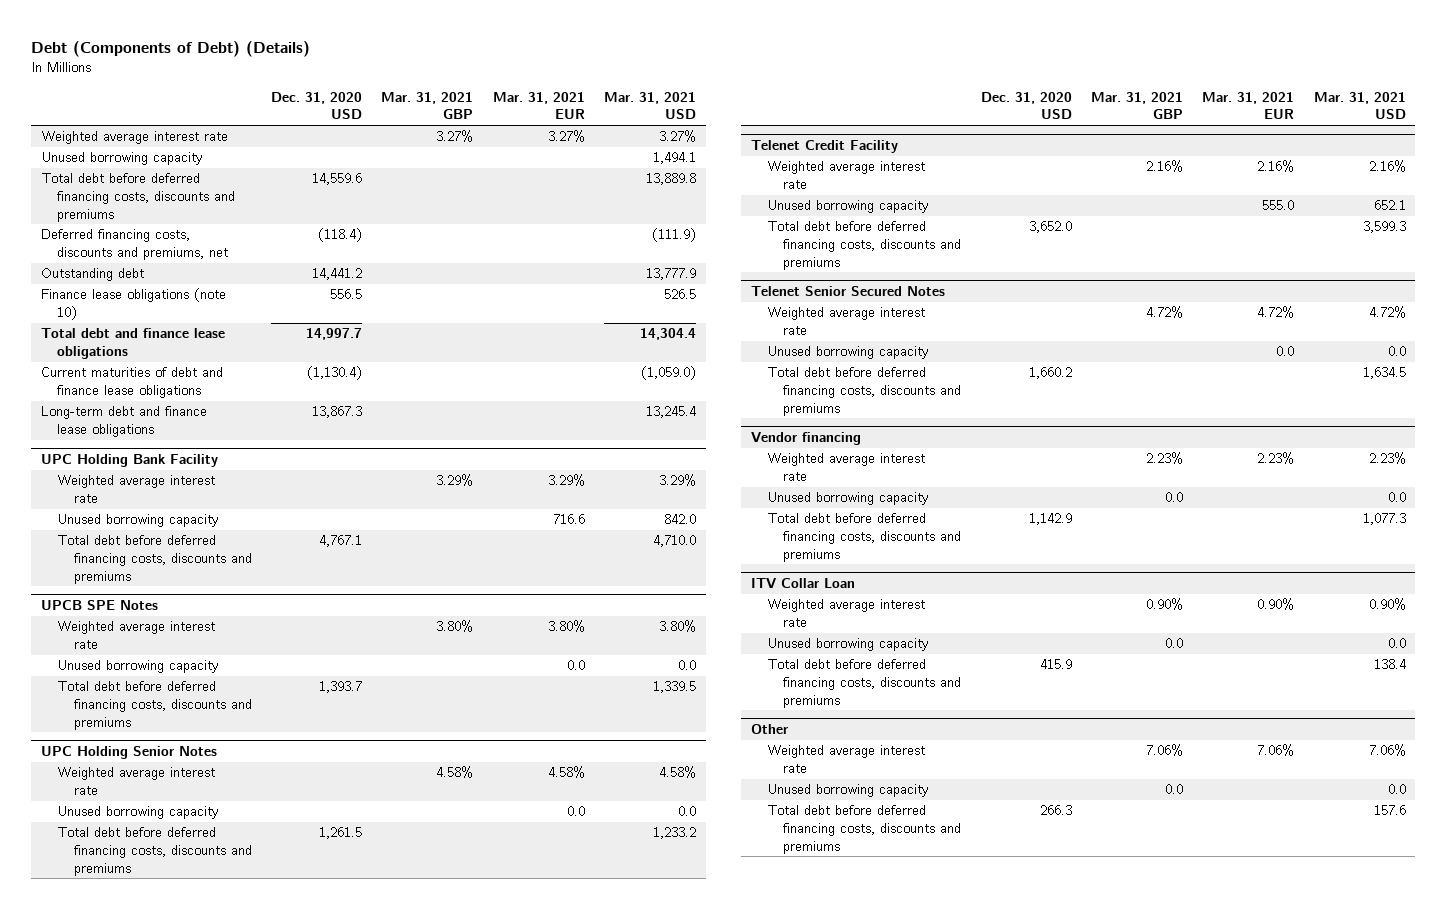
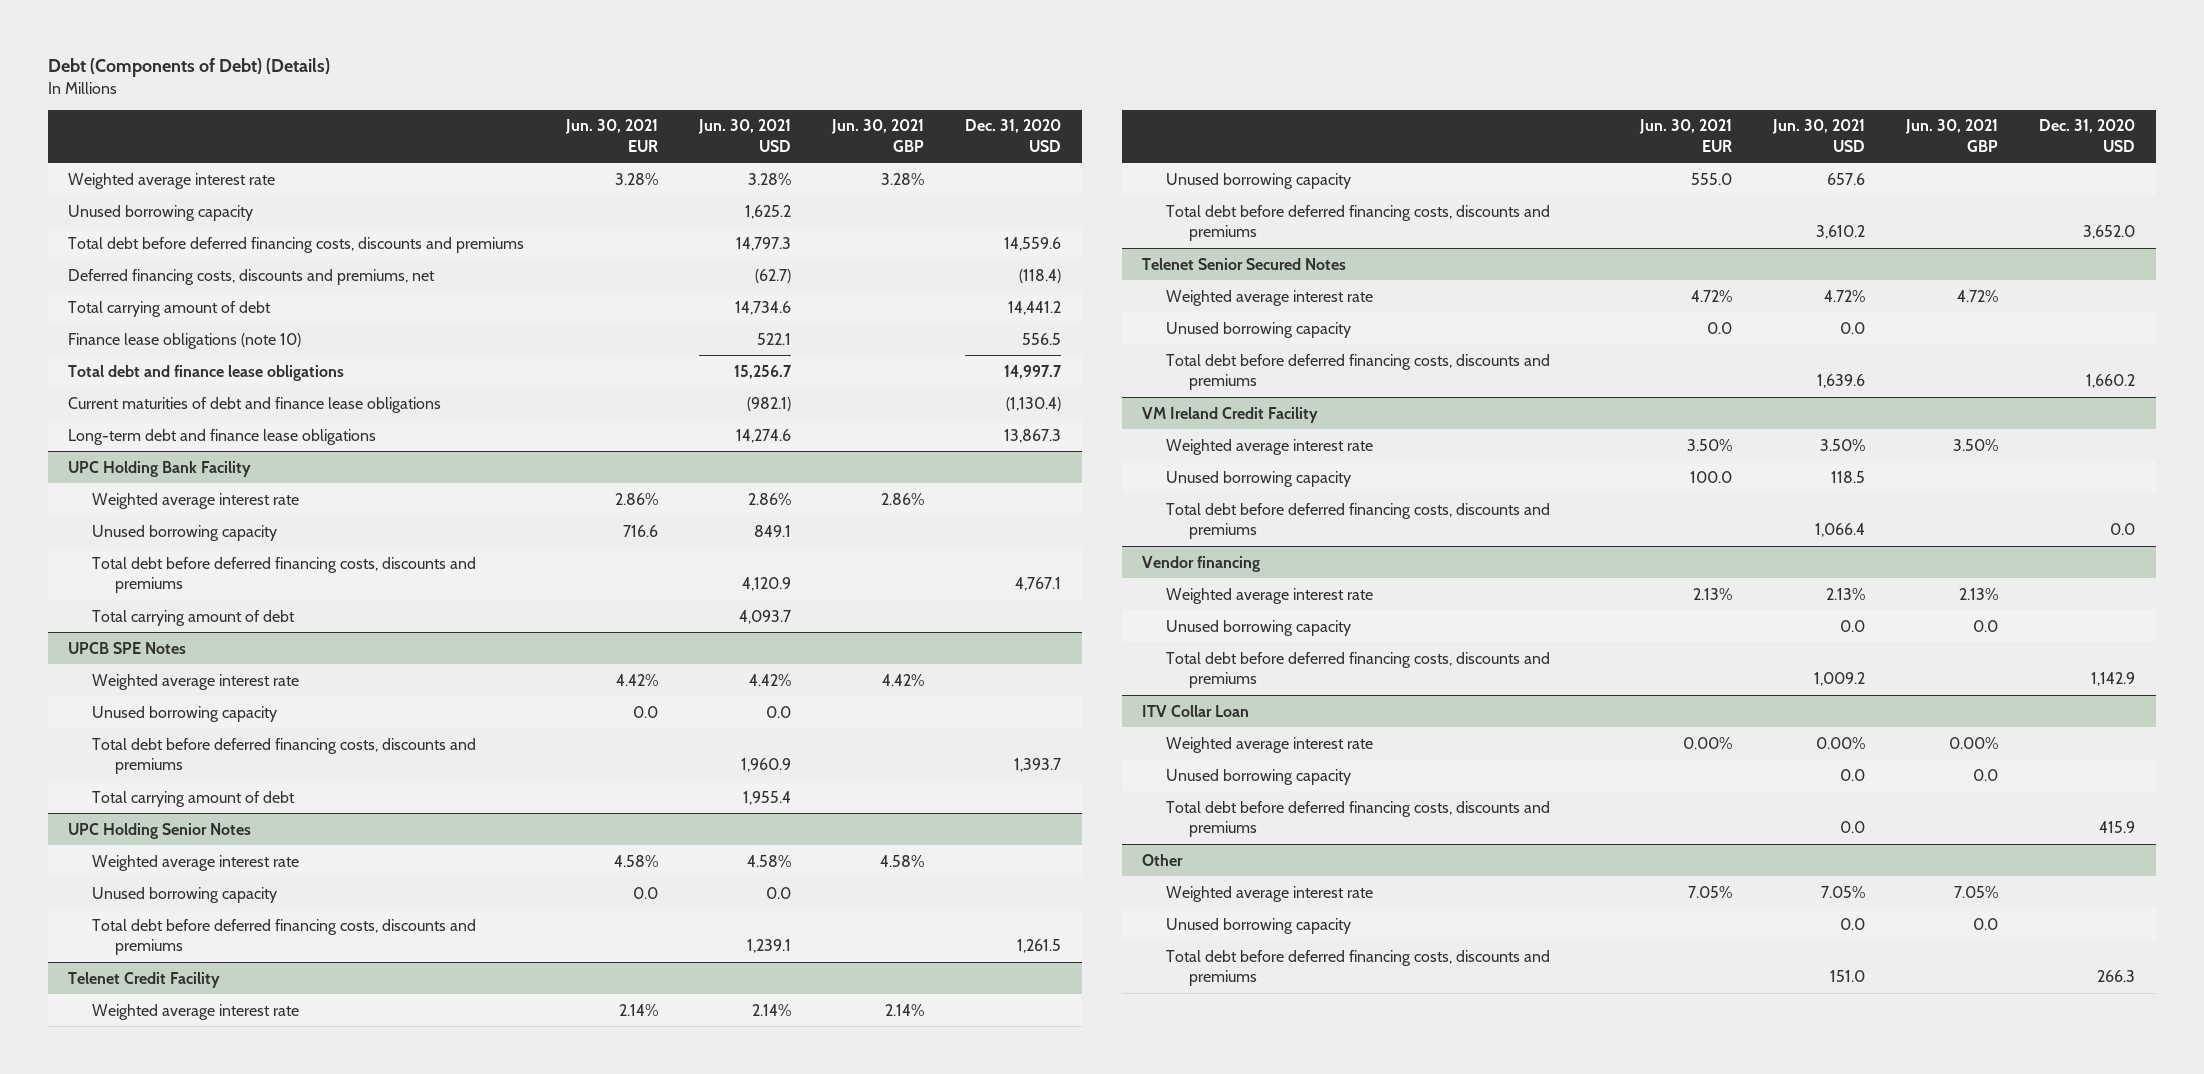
- | Dec. 31, 2020 USD | Mar. 31, 2021 GBP | Mar. 31, 2021 EUR | Mar. 31, 2021 USD
+ | Jun. 30, 2021 EUR | Jun. 30, 2021 USD | Jun. 30, 2021 GBP | Dec. 31, 2020 USD
- Outstanding debt | 14,441.2 | | | 13,777.9
+ Total carrying amount of debt | | 14,734.6 | | 14,441.2
@ UPC Holding Bank Facility
+ Total carrying amount of debt | | 4,093.7 | |
@ UPCB SPE Notes
+ Total carrying amount of debt | | 1,955.4 | |
+ VM Ireland Credit Facility
+ Weighted average interest rate | 3.50% | 3.50% | 3.50% |
+ Unused borrowing capacity | 100.0 | 118.5 | |
+ Total debt before deferred financing costs, discounts and premiums | | 1,066.4 | | 0.0

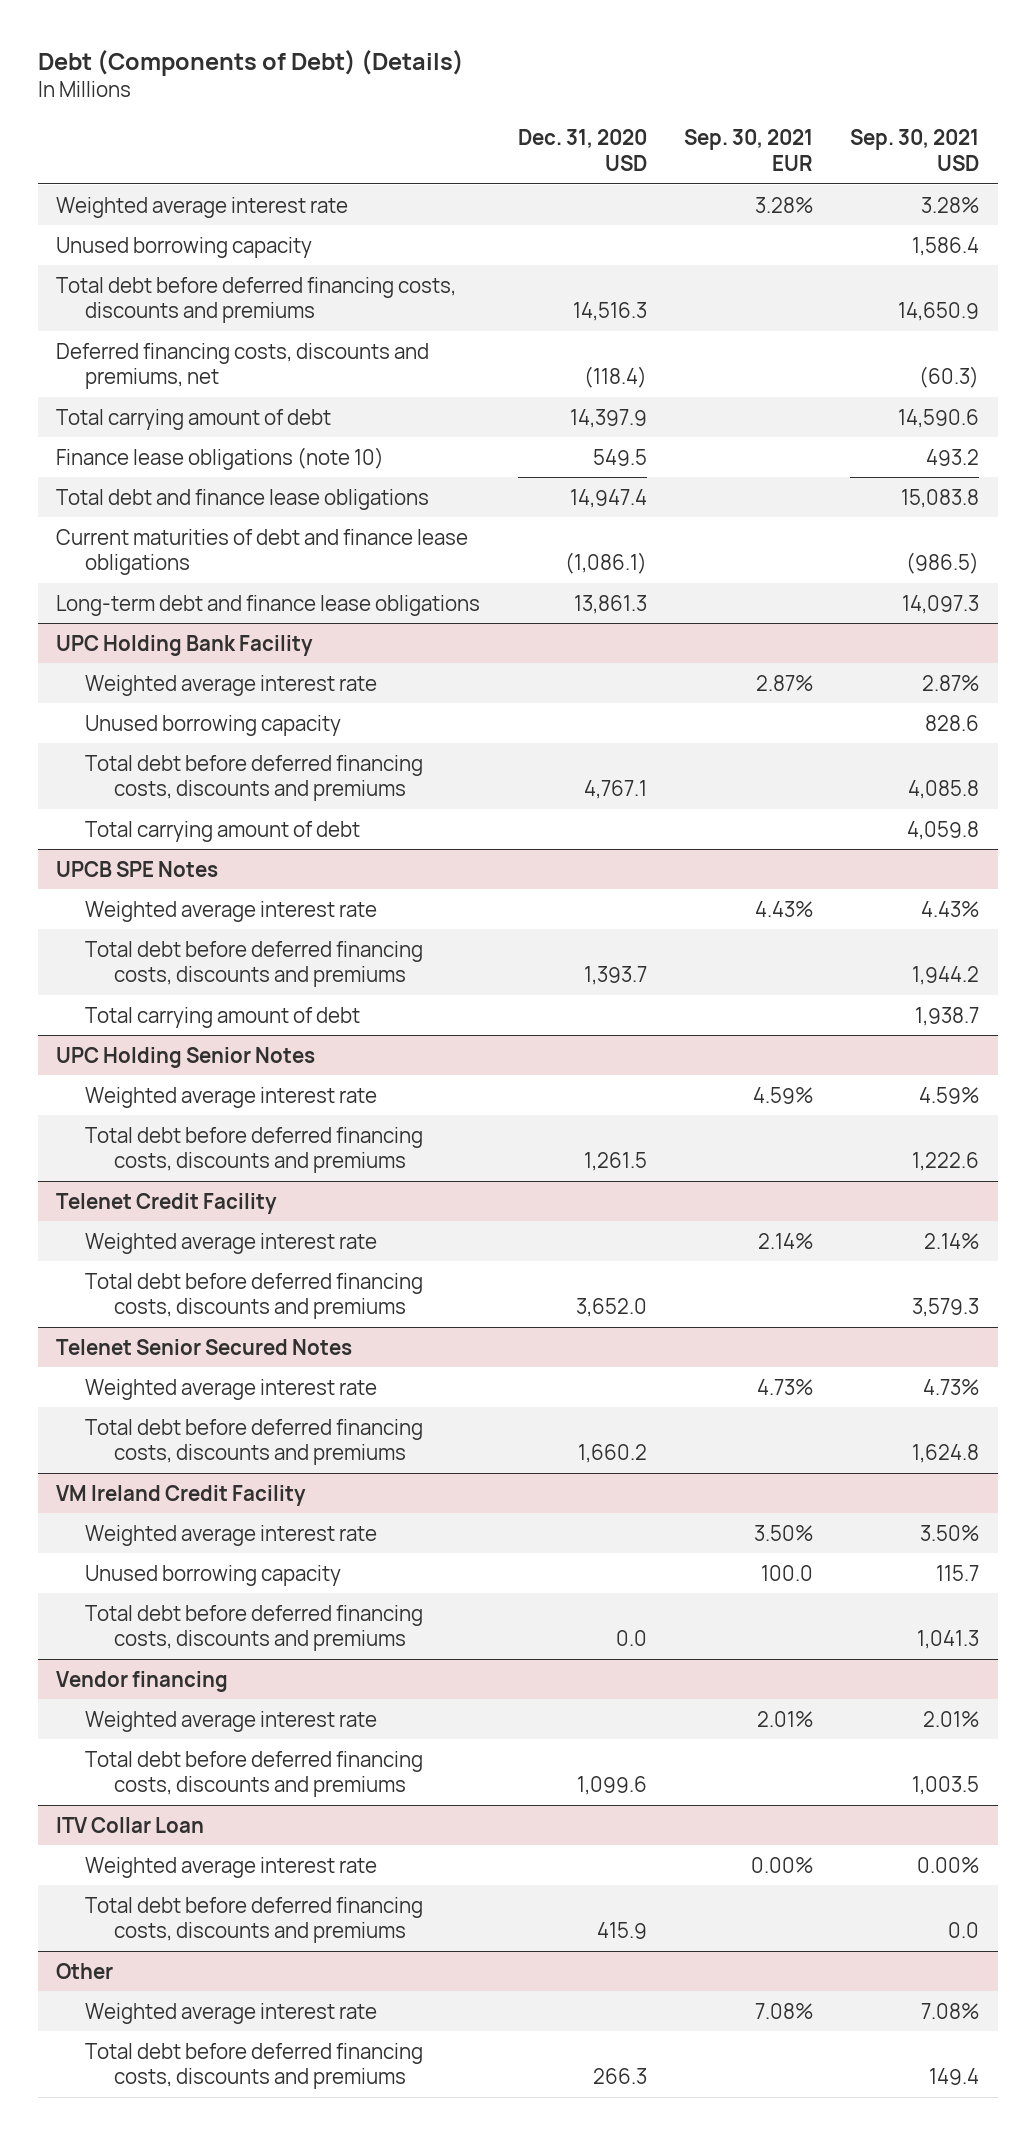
- | Jun. 30, 2021 EUR | Jun. 30, 2021 USD | Jun. 30, 2021 GBP | Dec. 31, 2020 USD
+ | Dec. 31, 2020 USD | Sep. 30, 2021 EUR | Sep. 30, 2021 USD
- Total debt before deferred financing costs, discounts and premiums | | 14,797.3 | | 14,559.6
+ Total debt before deferred financing costs, discounts and premiums | 14,516.3 | | 14,650.9
- Total carrying amount of debt | | 14,734.6 | | 14,441.2
- Finance lease obligations (note 10) | | 522.1 | | 556.5
- Total debt and finance lease obligations | | 15,256.7 | | 14,997.7
- Current maturities of debt and finance lease obligations | | (982.1) | | (1,130.4)
- Long-term debt and finance lease obligations | | 14,274.6 | | 13,867.3
+ Total carrying amount of debt | 14,397.9 | | 14,590.6
+ Finance lease obligations (note 10) | 549.5 | | 493.2
+ Total debt and finance lease obligations | 14,947.4 | | 15,083.8
+ Current maturities of debt and finance lease obligations | (1,086.1) | | (986.5)
+ Long-term debt and finance lease obligations | 13,861.3 | | 14,097.3
@ UPCB SPE Notes
- Unused borrowing capacity | 0.0 | 0.0 | |
@ UPC Holding Senior Notes
- Unused borrowing capacity | 0.0 | 0.0 | |
@ Telenet Credit Facility
- Unused borrowing capacity | 555.0 | 657.6 | |
@ Telenet Senior Secured Notes
- Unused borrowing capacity | 0.0 | 0.0 | |
@ Vendor financing
- Unused borrowing capacity | | 0.0 | 0.0 |
- Total debt before deferred financing costs, discounts and premiums | | 1,009.2 | | 1,142.9
+ Total debt before deferred financing costs, discounts and premiums | 1,099.6 | | 1,003.5
@ ITV Collar Loan
- Unused borrowing capacity | | 0.0 | 0.0 |
@ Other
- Unused borrowing capacity | | 0.0 | 0.0 |

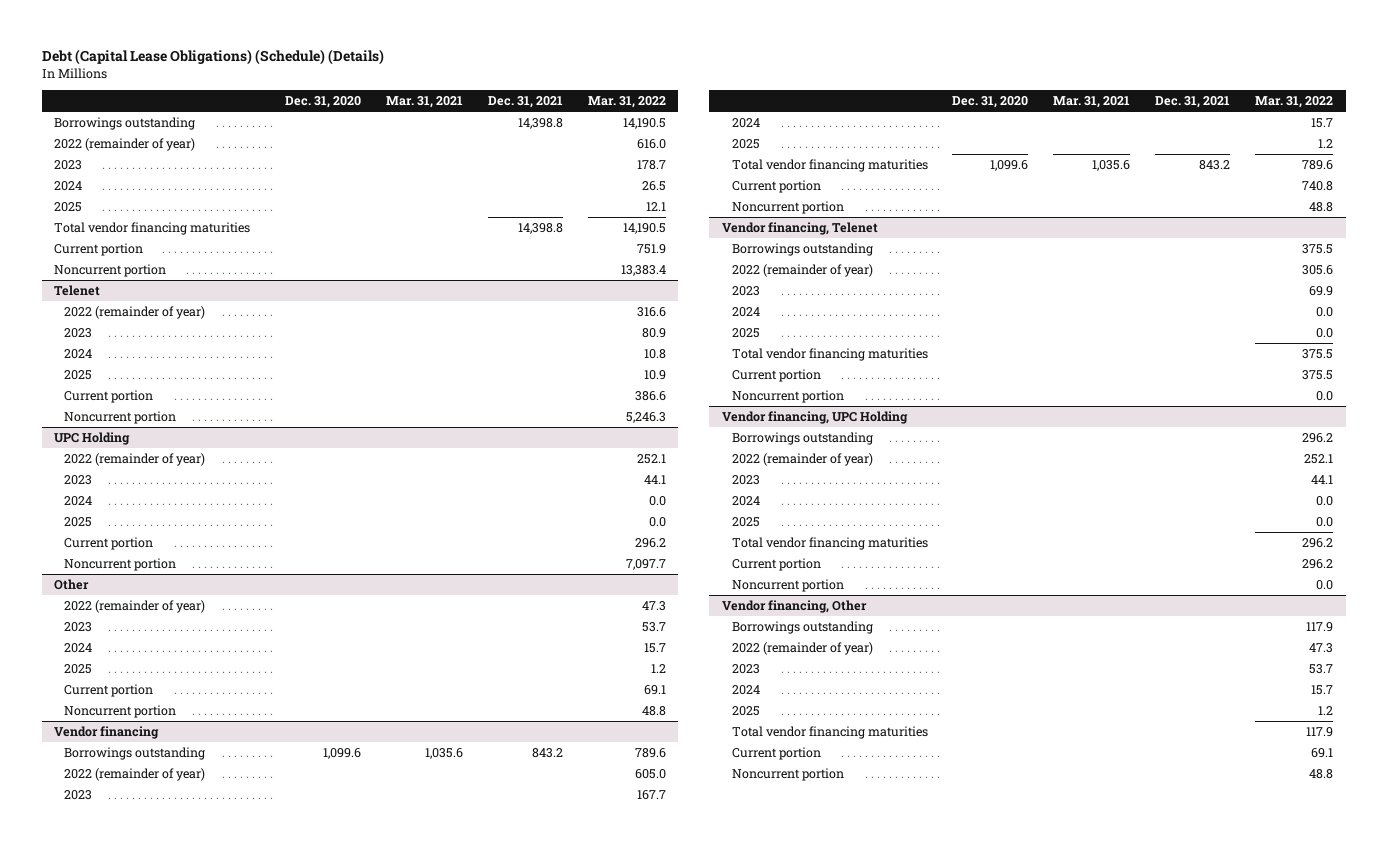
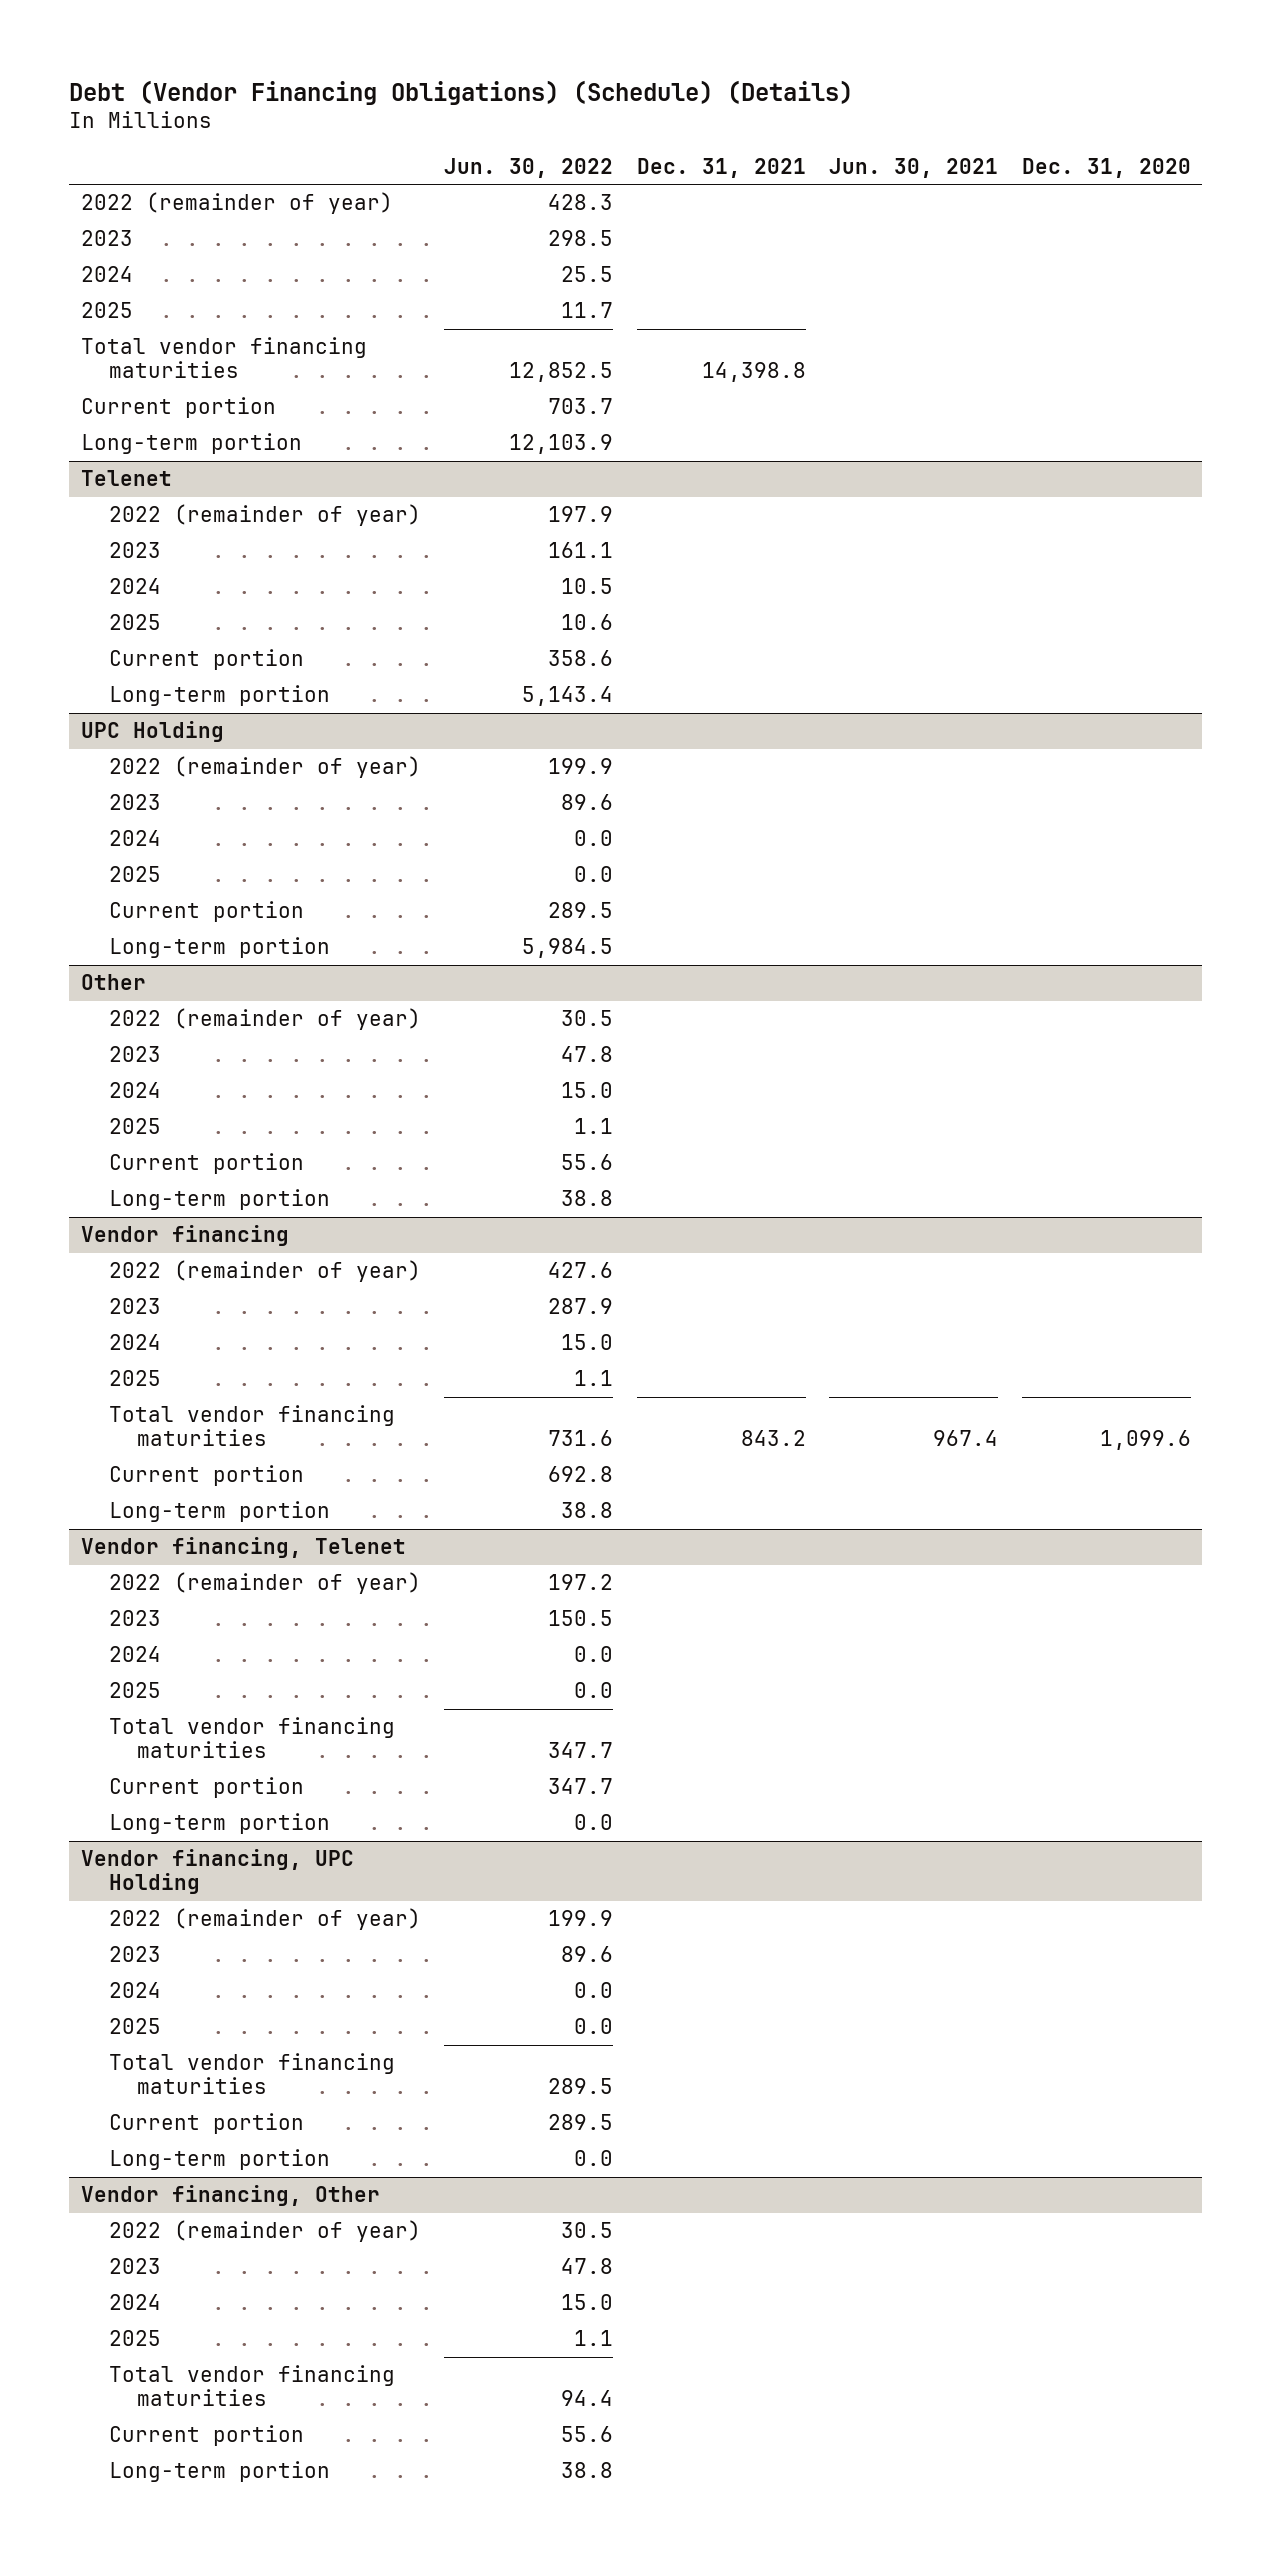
- Debt (Capital Lease Obligations) (Schedule) (Details)
+ Debt (Vendor Financing Obligations) (Schedule) (Details)
- | Dec. 31, 2020 | Mar. 31, 2021 | Dec. 31, 2021 | Mar. 31, 2022
+ | Jun. 30, 2022 | Dec. 31, 2021 | Jun. 30, 2021 | Dec. 31, 2020
- Borrowings outstanding | | | 14,398.8 | 14,190.5
- Noncurrent portion | | | | 13,383.4
+ Long-term portion | 12,103.9 | | |
@ Telenet
- Noncurrent portion | | | | 5,246.3
+ Long-term portion | 5,143.4 | | |
@ UPC Holding
- Noncurrent portion | | | | 7,097.7
+ Long-term portion | 5,984.5 | | |
@ Other
- Noncurrent portion | | | | 48.8
+ Long-term portion | 38.8 | | |
@ Vendor financing
- Borrowings outstanding | 1,099.6 | 1,035.6 | 843.2 | 789.6
- Noncurrent portion | | | | 48.8
+ Long-term portion | 38.8 | | |
@ Vendor financing, Telenet
- Borrowings outstanding | | | | 375.5
- Noncurrent portion | | | | 0.0
+ Long-term portion | 0.0 | | |
@ Vendor financing, UPC Holding
- Borrowings outstanding | | | | 296.2
- Noncurrent portion | | | | 0.0
+ Long-term portion | 0.0 | | |
@ Vendor financing, Other
- Borrowings outstanding | | | | 117.9
- Noncurrent portion | | | | 48.8
+ Long-term portion | 38.8 | | |

